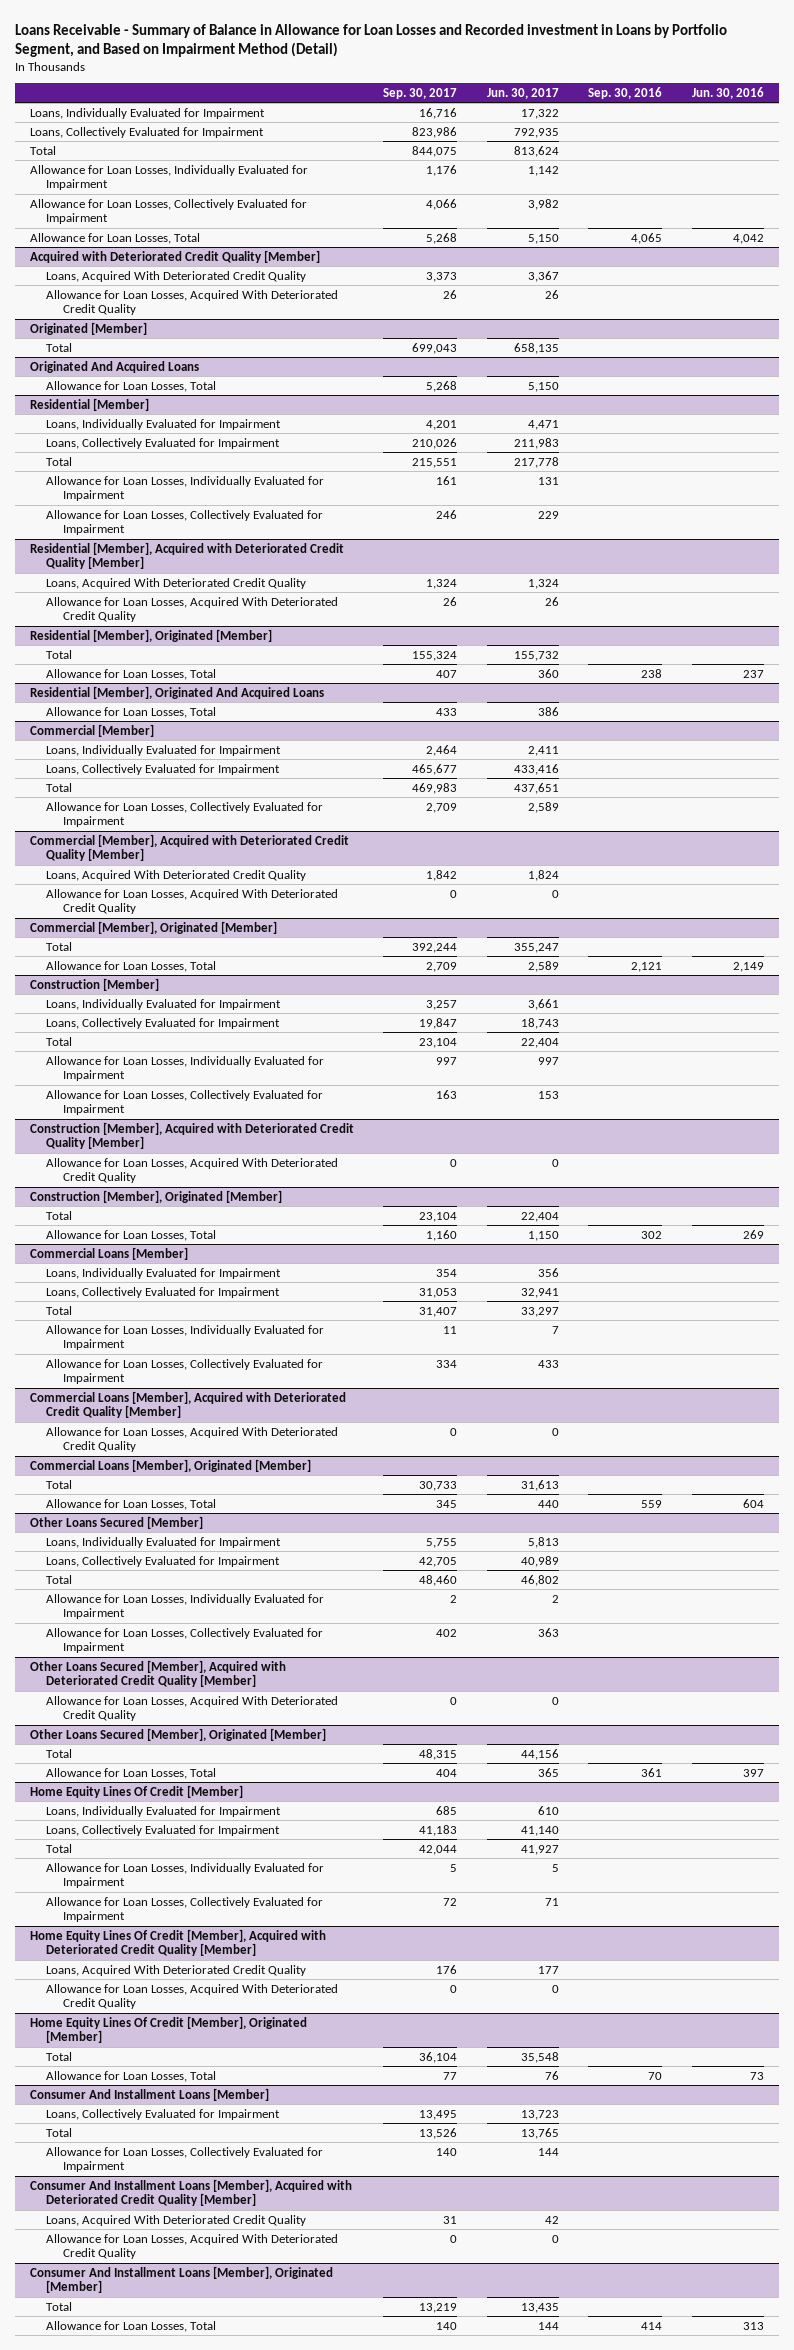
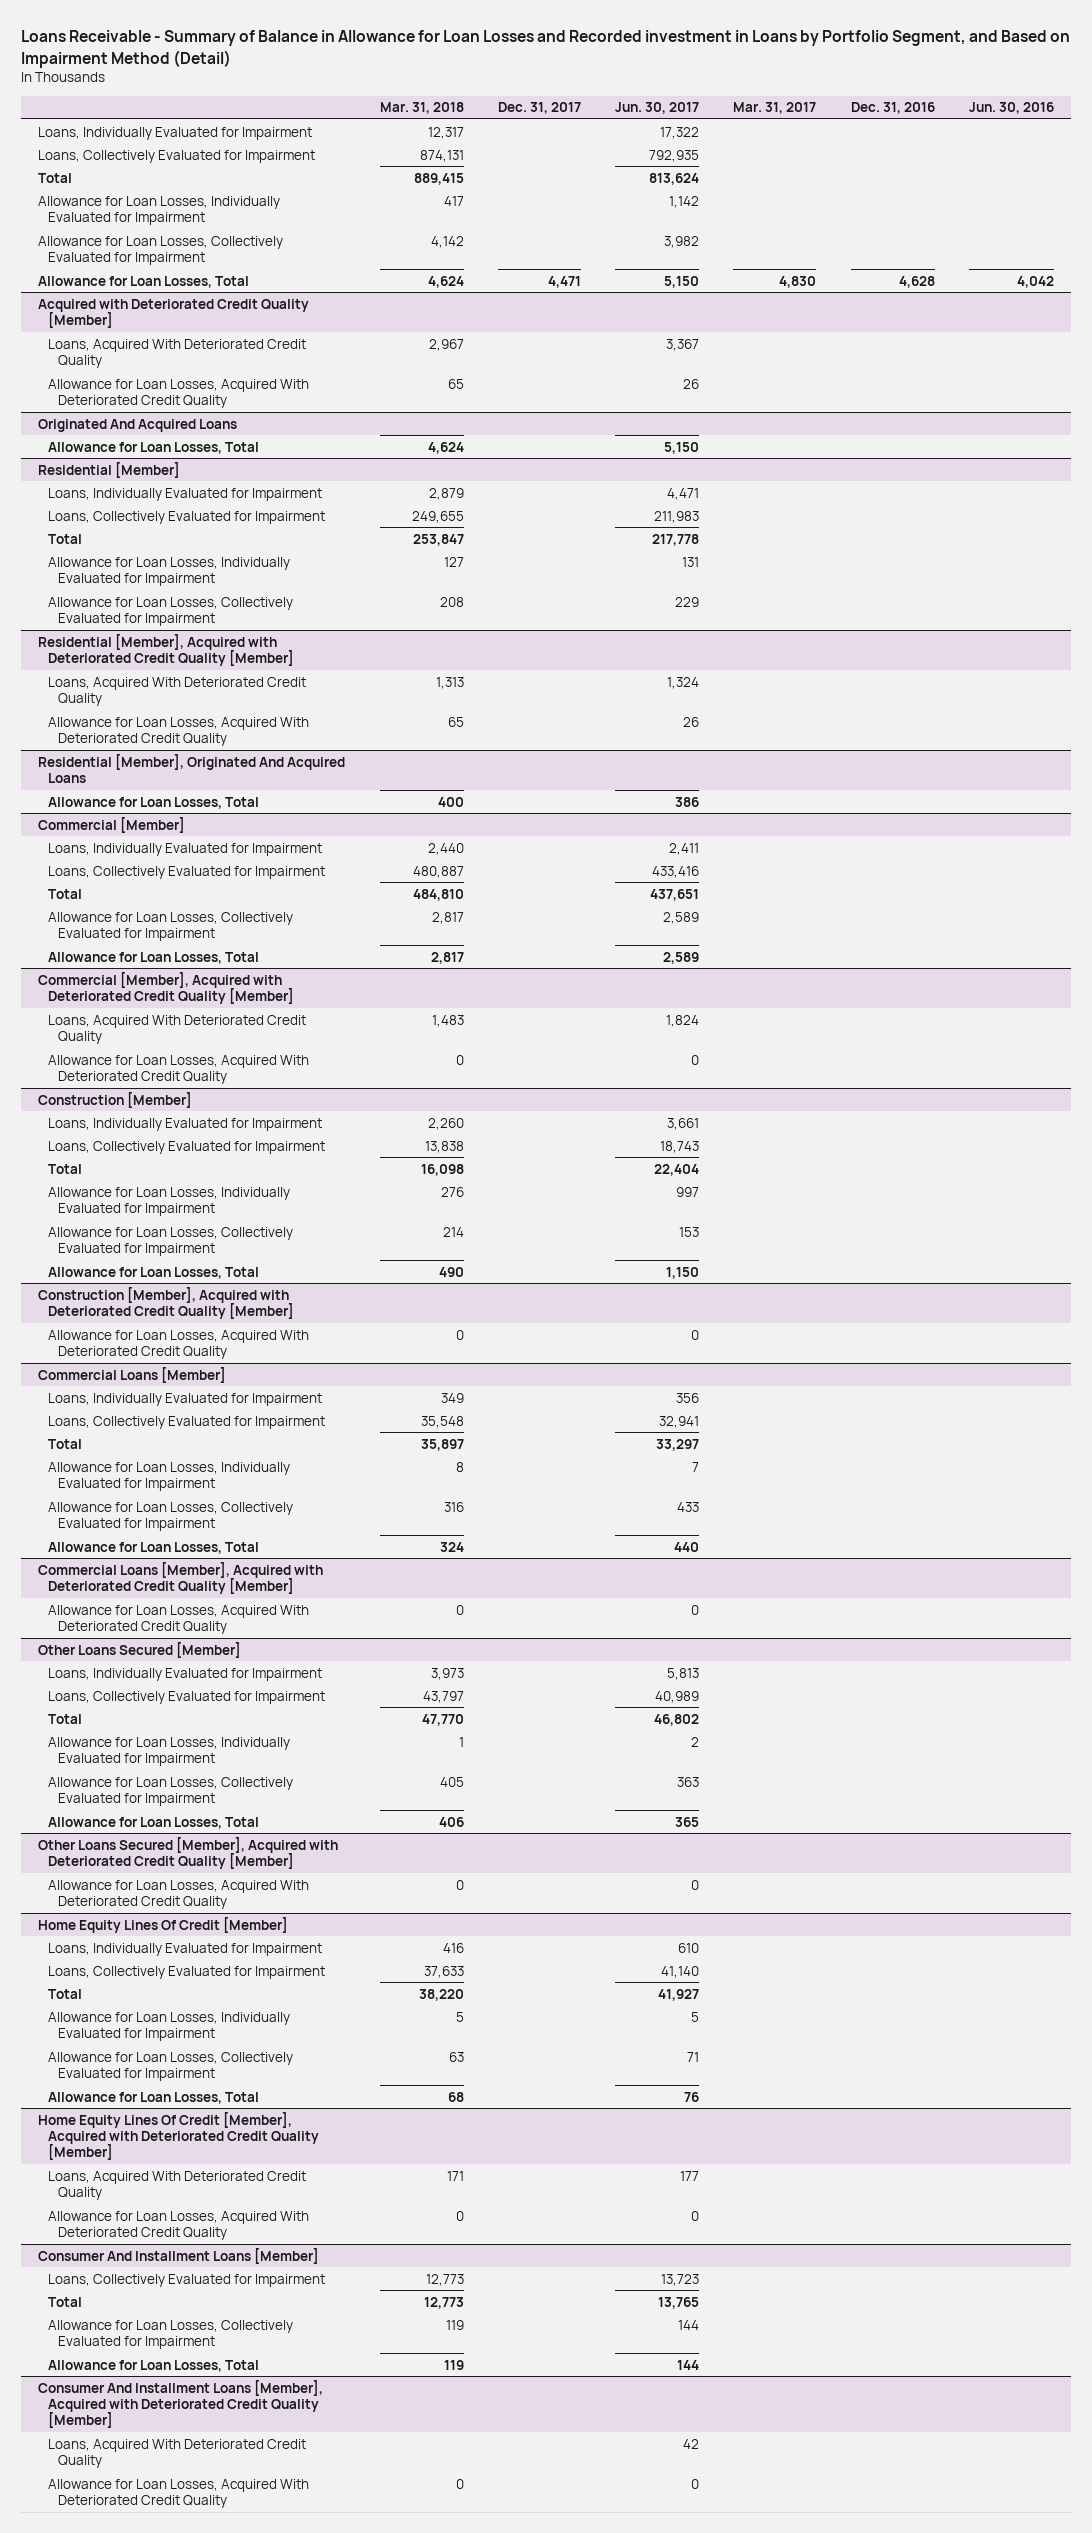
- | Sep. 30, 2017 | Jun. 30, 2017 | Sep. 30, 2016 | Jun. 30, 2016
+ | Mar. 31, 2018 | Dec. 31, 2017 | Jun. 30, 2017 | Mar. 31, 2017 | Dec. 31, 2016 | Jun. 30, 2016
- Originated [Member]
- Total | 699,043 | 658,135 | |
- Residential [Member], Originated [Member]
- Total | 155,324 | 155,732 | |
- Allowance for Loan Losses, Total | 407 | 360 | 238 | 237
@ Commercial [Member]
+ Allowance for Loan Losses, Total | 2,817 | | 2,589 | | |
- Commercial [Member], Originated [Member]
- Total | 392,244 | 355,247 | |
- Allowance for Loan Losses, Total | 2,709 | 2,589 | 2,121 | 2,149
@ Construction [Member]
+ Allowance for Loan Losses, Total | 490 | | 1,150 | | |
- Construction [Member], Originated [Member]
- Total | 23,104 | 22,404 | |
- Allowance for Loan Losses, Total | 1,160 | 1,150 | 302 | 269
@ Commercial Loans [Member]
+ Allowance for Loan Losses, Total | 324 | | 440 | | |
- Commercial Loans [Member], Originated [Member]
- Total | 30,733 | 31,613 | |
- Allowance for Loan Losses, Total | 345 | 440 | 559 | 604
@ Other Loans Secured [Member]
+ Allowance for Loan Losses, Total | 406 | | 365 | | |
- Other Loans Secured [Member], Originated [Member]
- Total | 48,315 | 44,156 | |
- Allowance for Loan Losses, Total | 404 | 365 | 361 | 397
@ Home Equity Lines Of Credit [Member]
+ Allowance for Loan Losses, Total | 68 | | 76 | | |
- Home Equity Lines Of Credit [Member], Originated [Member]
- Total | 36,104 | 35,548 | |
- Allowance for Loan Losses, Total | 77 | 76 | 70 | 73
@ Consumer And Installment Loans [Member]
+ Allowance for Loan Losses, Total | 119 | | 144 | | |
- Consumer And Installment Loans [Member], Originated [Member]
- Total | 13,219 | 13,435 | |
- Allowance for Loan Losses, Total | 140 | 144 | 414 | 313

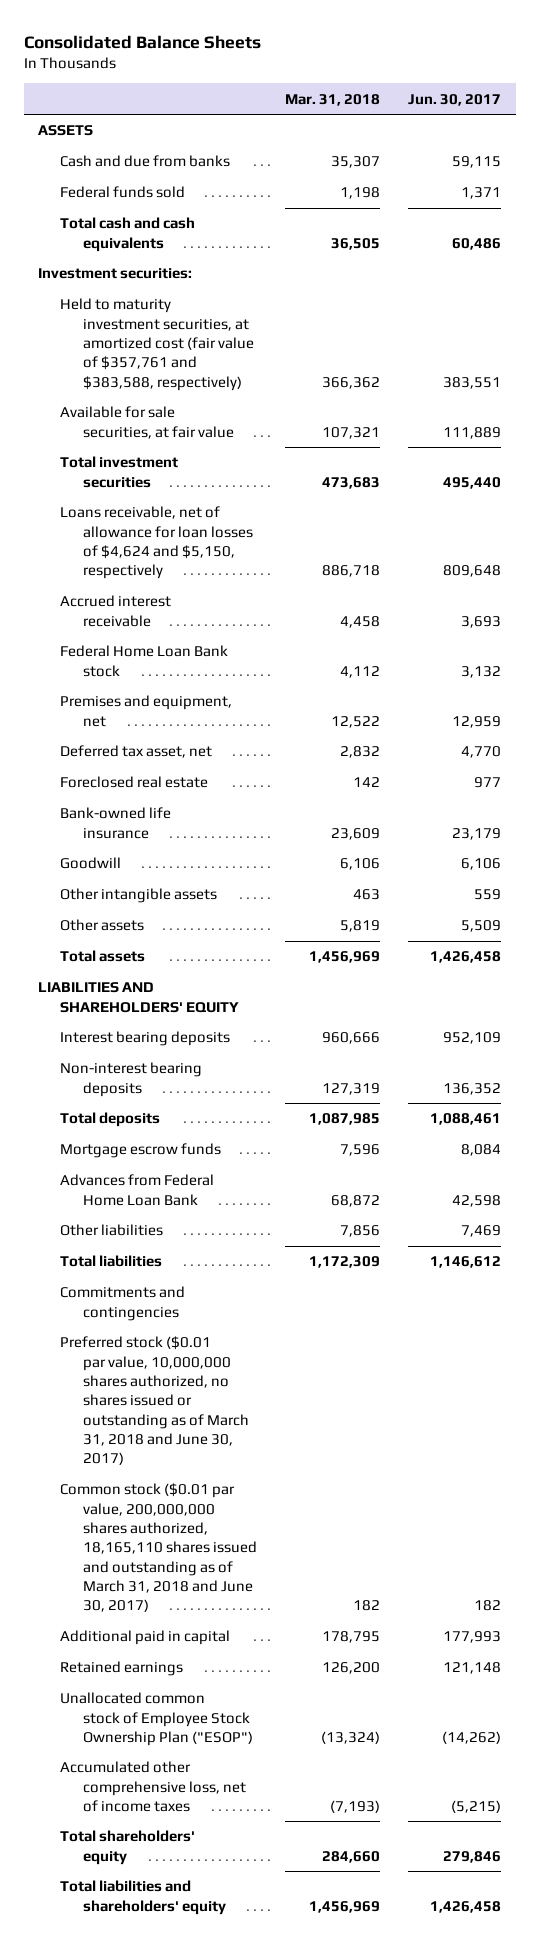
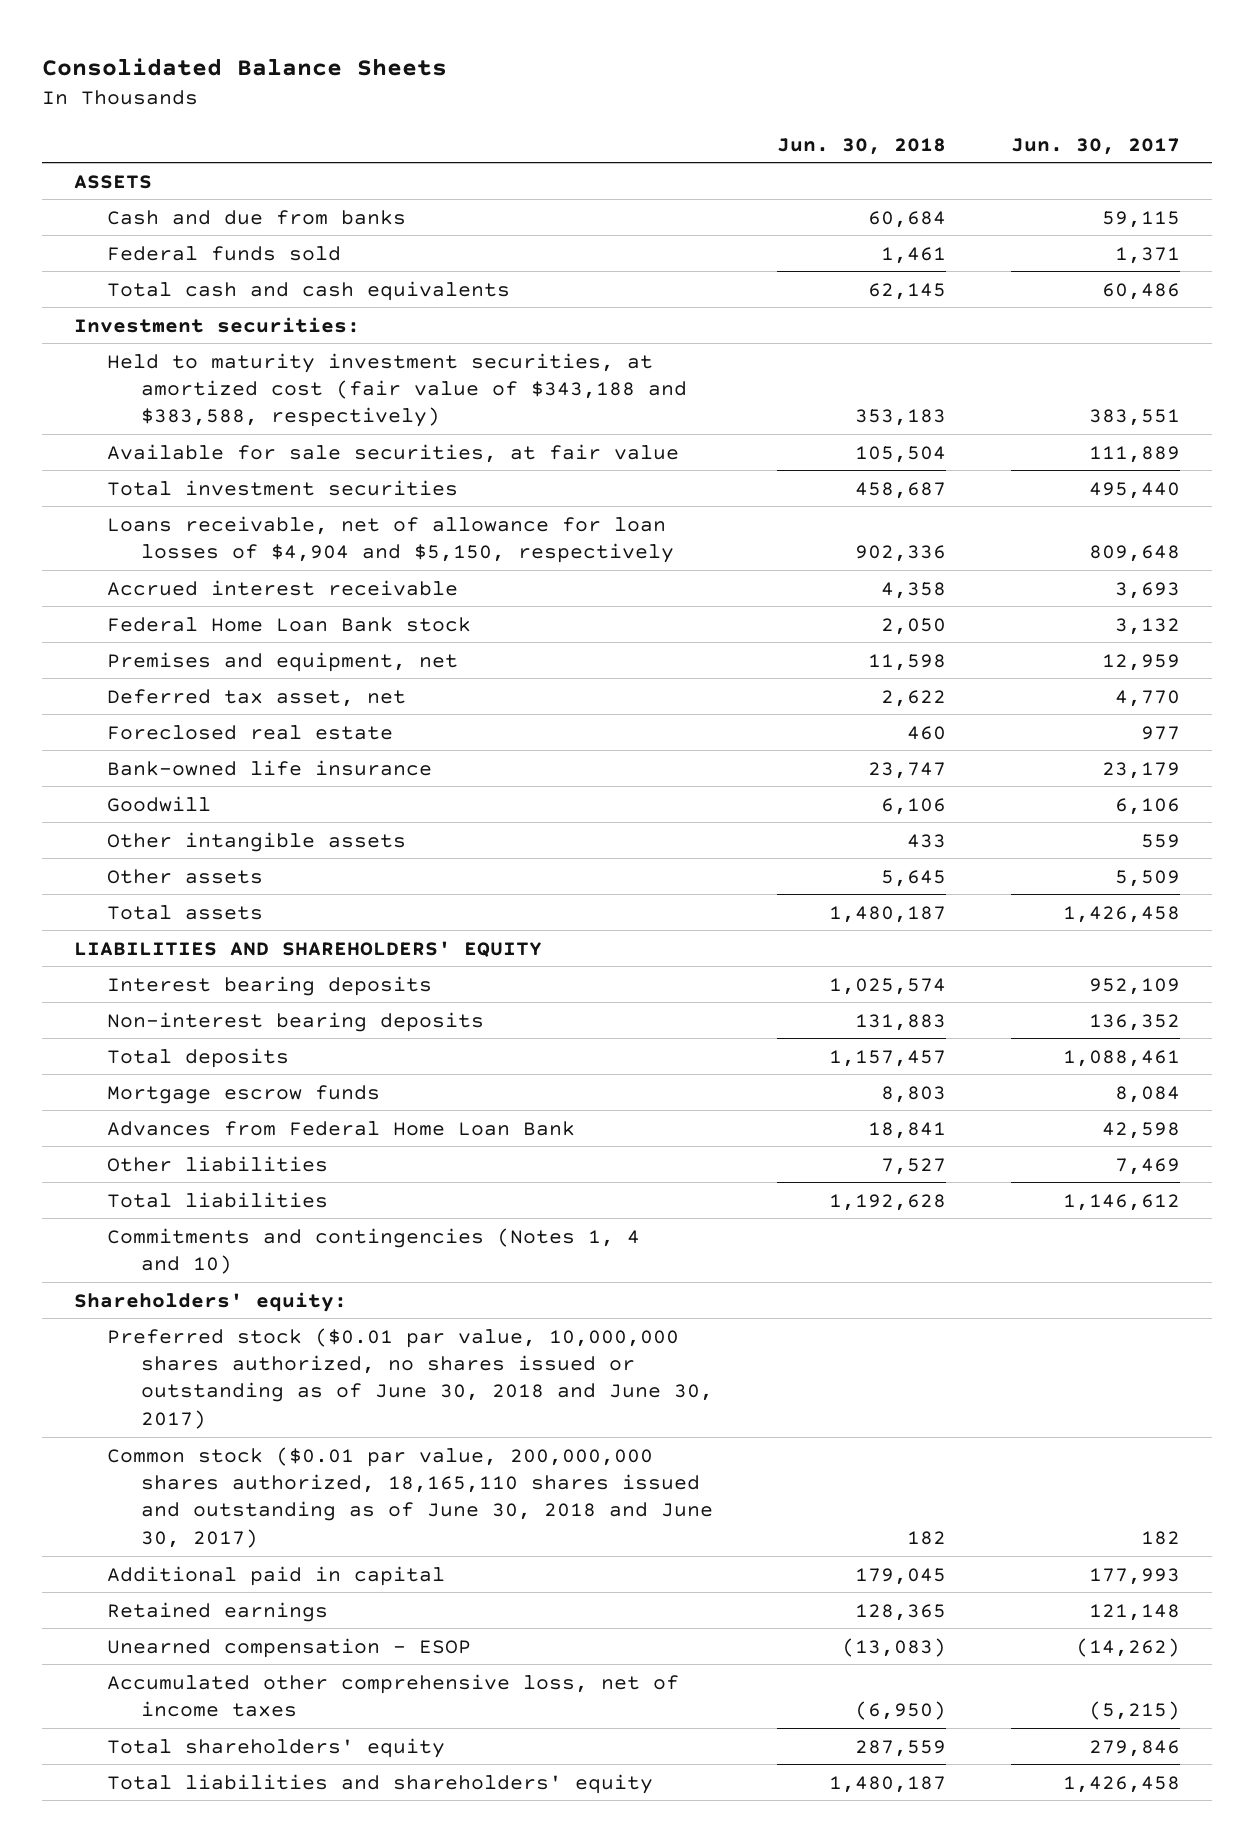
- | Mar. 31, 2018 | Jun. 30, 2017
+ | Jun. 30, 2018 | Jun. 30, 2017
- Held to maturity investment securities, at amortized cost (fair value of $357,761 and $383,588, respectively) | 366,362 | 383,551
+ Held to maturity investment securities, at amortized cost (fair value of $343,188 and $383,588, respectively) | 353,183 | 383,551
- Loans receivable, net of allowance for loan losses of $4,624 and $5,150, respectively | 886,718 | 809,648
+ Loans receivable, net of allowance for loan losses of $4,904 and $5,150, respectively | 902,336 | 809,648
- Commitments and contingencies
- Preferred stock ($0.01 par value, 10,000,000 shares authorized, no shares issued or outstanding as of March 31, 2018 and June 30, 2017)
- Common stock ($0.01 par value, 200,000,000 shares authorized, 18,165,110 shares issued and outstanding as of March 31, 2018 and June 30, 2017) | 182 | 182
+ Commitments and contingencies (Notes 1, 4 and 10)
+ Shareholders' equity:
+ Preferred stock ($0.01 par value, 10,000,000 shares authorized, no shares issued or outstanding as of June 30, 2018 and June 30, 2017)
+ Common stock ($0.01 par value, 200,000,000 shares authorized, 18,165,110 shares issued and outstanding as of June 30, 2018 and June 30, 2017) | 182 | 182
- Unallocated common stock of Employee Stock Ownership Plan ("ESOP") | (13,324) | (14,262)
+ Unearned compensation - ESOP | (13,083) | (14,262)

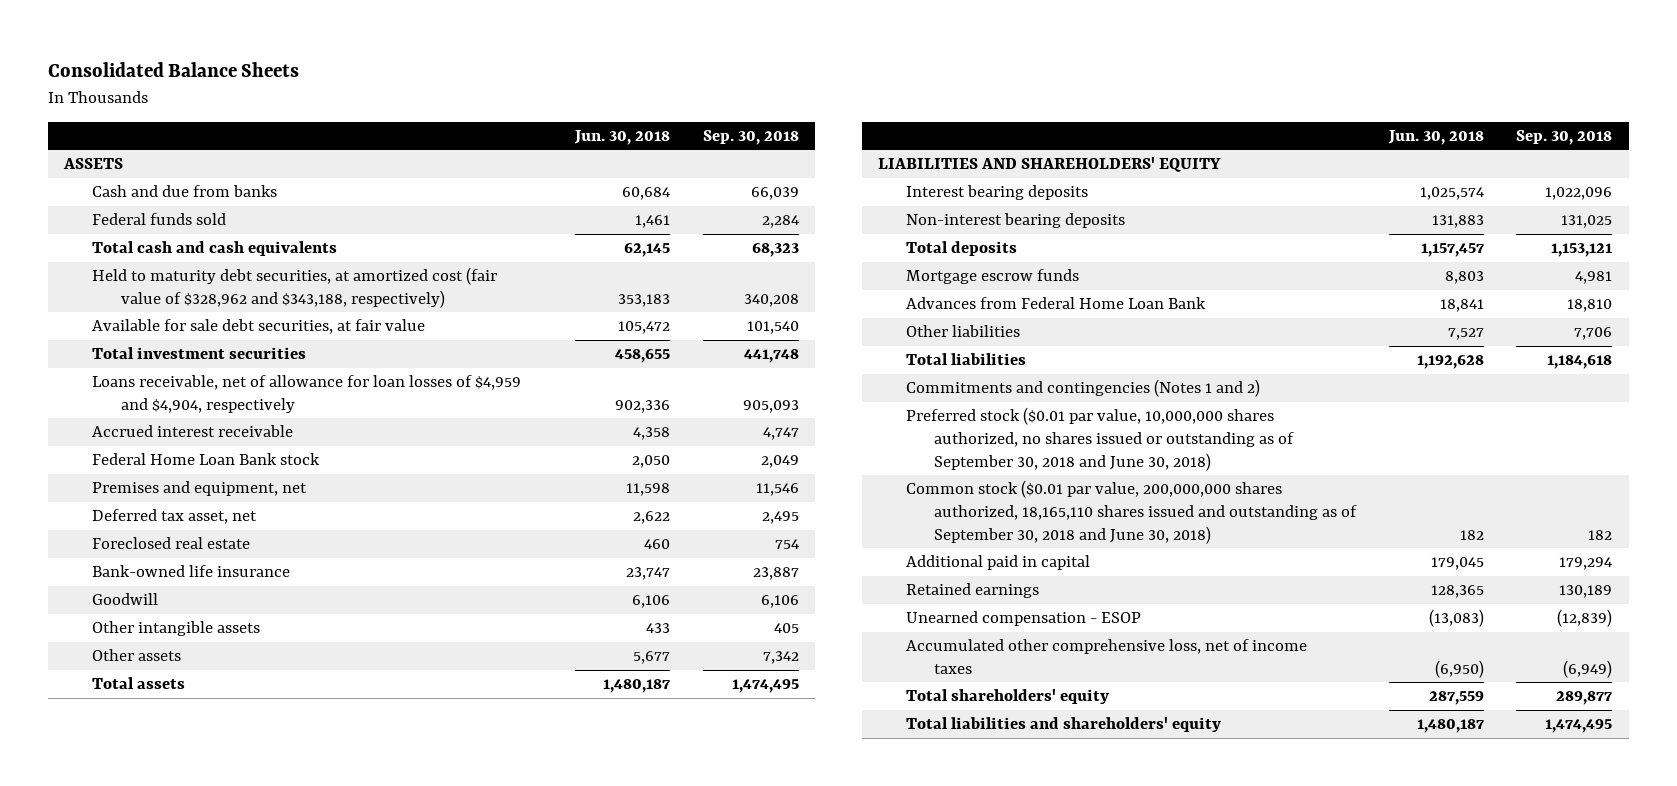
- | Jun. 30, 2018 | Jun. 30, 2017
+ | Jun. 30, 2018 | Sep. 30, 2018
- Investment securities:
- Held to maturity investment securities, at amortized cost (fair value of $343,188 and $383,588, respectively) | 353,183 | 383,551
- Available for sale securities, at fair value | 105,504 | 111,889
- Total investment securities | 458,687 | 495,440
- Loans receivable, net of allowance for loan losses of $4,904 and $5,150, respectively | 902,336 | 809,648
+ Held to maturity debt securities, at amortized cost (fair value of $328,962 and $343,188, respectively) | 353,183 | 340,208
+ Available for sale debt securities, at fair value | 105,472 | 101,540
+ Total investment securities | 458,655 | 441,748
+ Loans receivable, net of allowance for loan losses of $4,959 and $4,904, respectively | 902,336 | 905,093
- Other assets | 5,645 | 5,509
+ Other assets | 5,677 | 7,342
- Commitments and contingencies (Notes 1, 4 and 10)
- Shareholders' equity:
- Preferred stock ($0.01 par value, 10,000,000 shares authorized, no shares issued or outstanding as of June 30, 2018 and June 30, 2017)
- Common stock ($0.01 par value, 200,000,000 shares authorized, 18,165,110 shares issued and outstanding as of June 30, 2018 and June 30, 2017) | 182 | 182
+ Commitments and contingencies (Notes 1 and 2)
+ Preferred stock ($0.01 par value, 10,000,000 shares authorized, no shares issued or outstanding as of September 30, 2018 and June 30, 2018)
+ Common stock ($0.01 par value, 200,000,000 shares authorized, 18,165,110 shares issued and outstanding as of September 30, 2018 and June 30, 2018) | 182 | 182

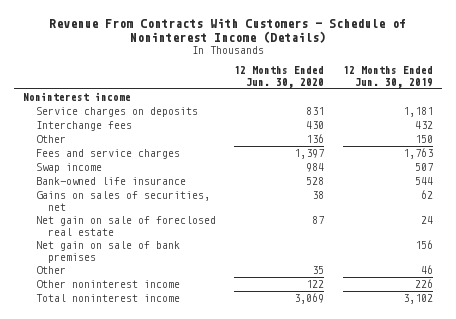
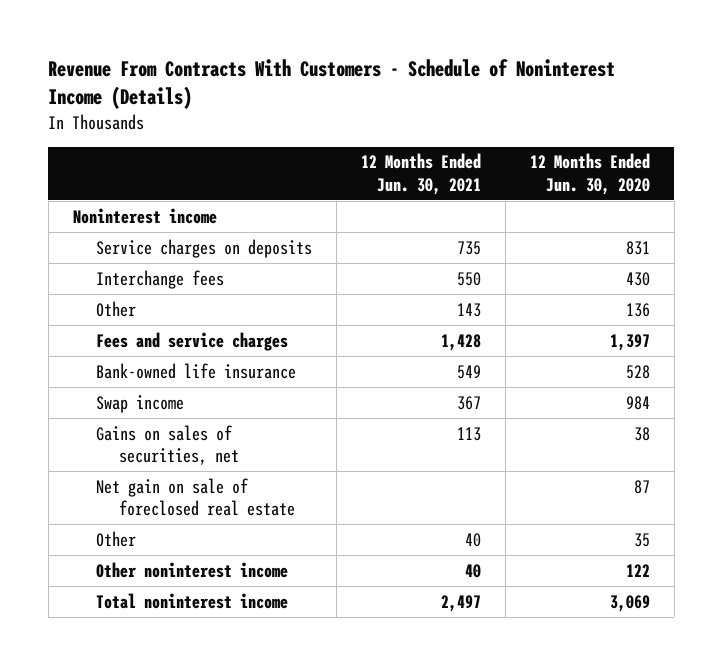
- | 12 Months Ended Jun. 30, 2020 | 12 Months Ended Jun. 30, 2019
+ | 12 Months Ended Jun. 30, 2021 | 12 Months Ended Jun. 30, 2020
moved down: Swap income | 367 | 984
- Net gain on sale of bank premises | | 156

